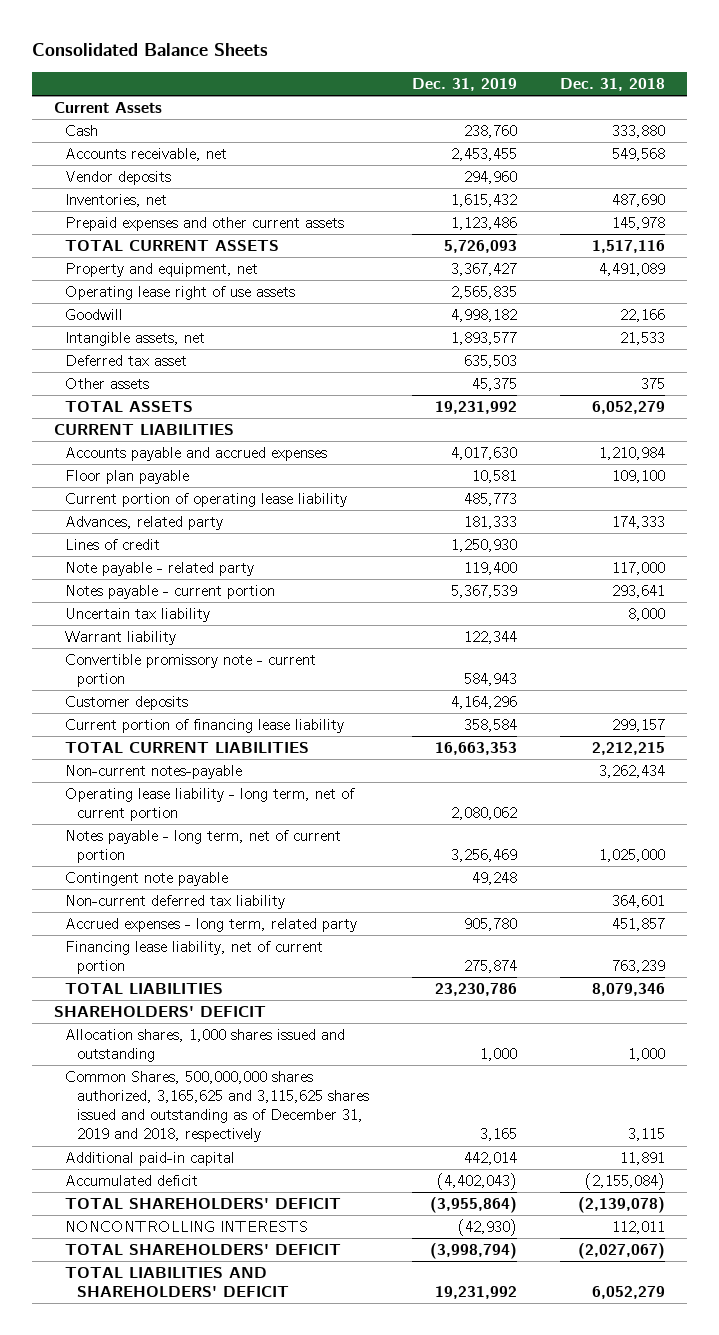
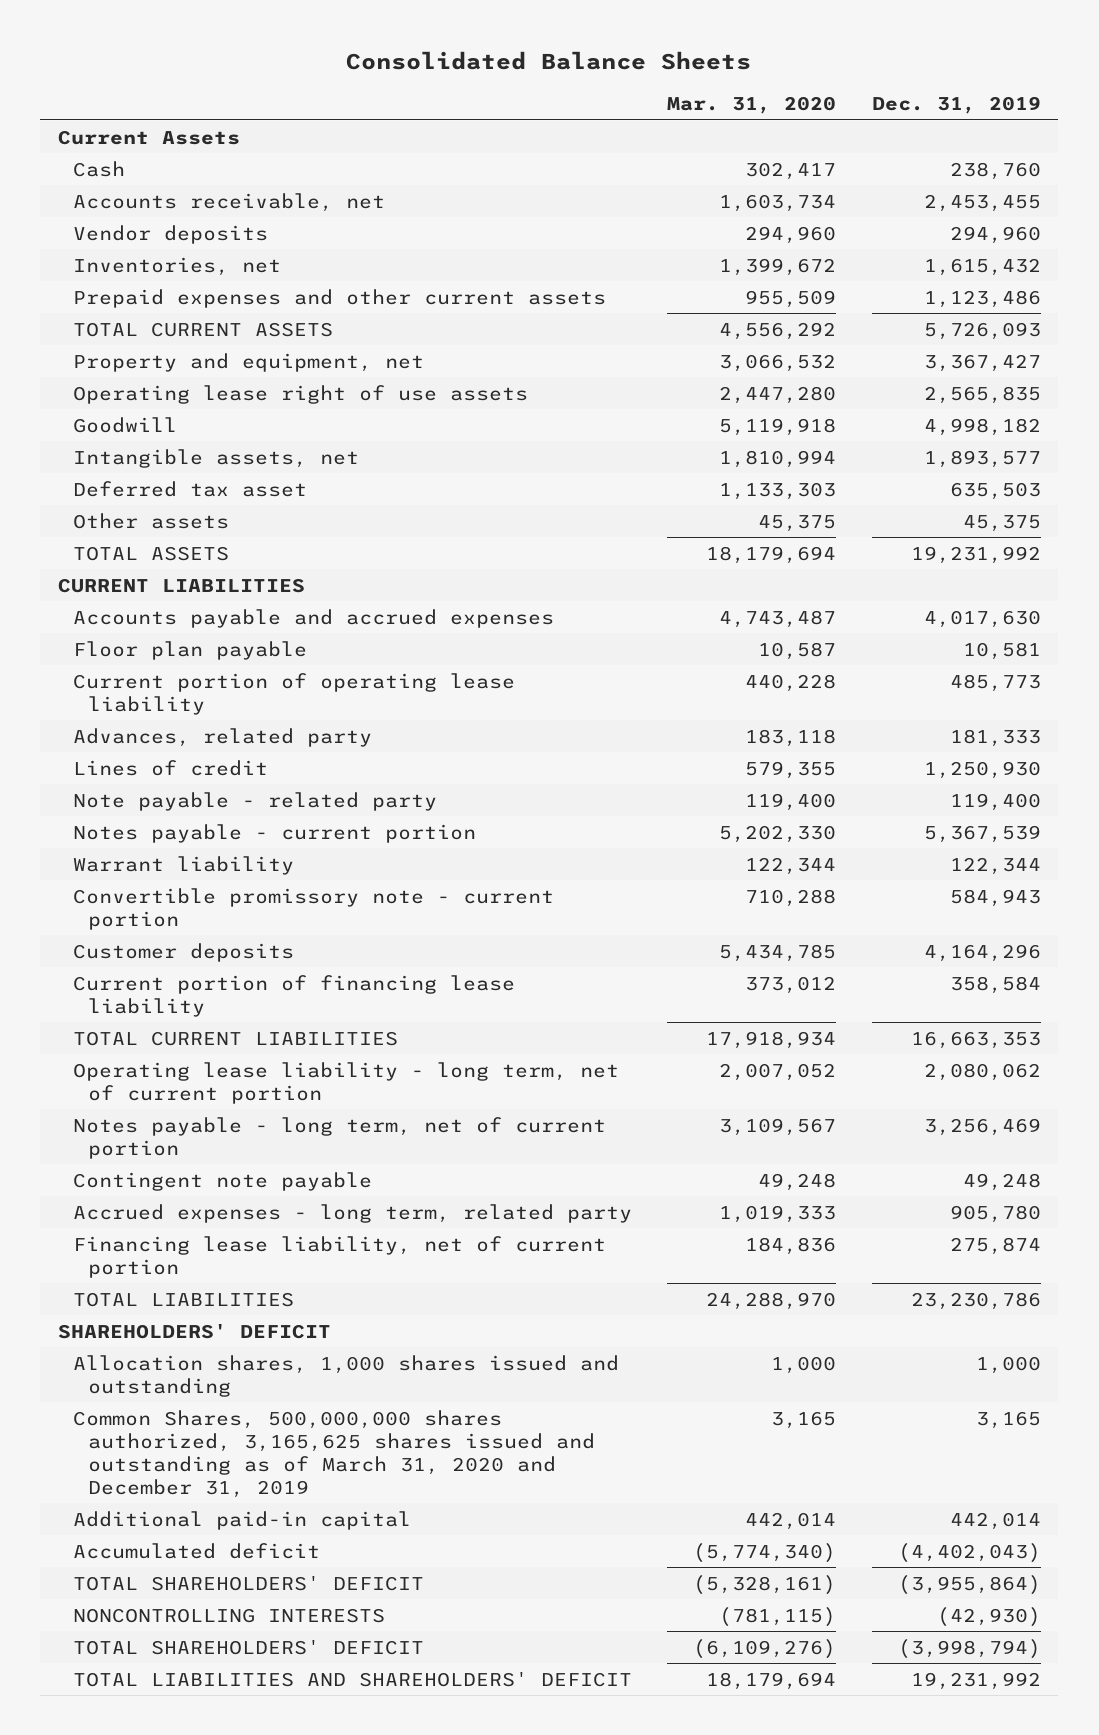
- | Dec. 31, 2019 | Dec. 31, 2018
+ | Mar. 31, 2020 | Dec. 31, 2019
- Uncertain tax liability | | 8,000
- Non-current notes-payable | | 3,262,434
- Non-current deferred tax liability | | 364,601
- Common Shares, 500,000,000 shares authorized, 3,165,625 and 3,115,625 shares issued and outstanding as of December 31, 2019 and 2018, respectively | 3,165 | 3,115
+ Common Shares, 500,000,000 shares authorized, 3,165,625 shares issued and outstanding as of March 31, 2020 and December 31, 2019 | 3,165 | 3,165

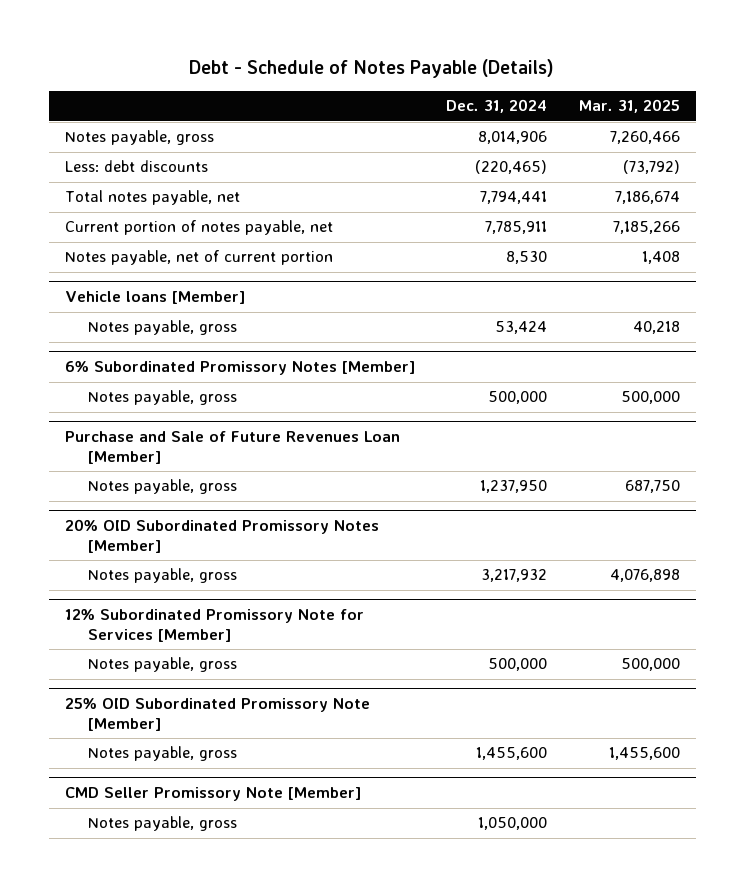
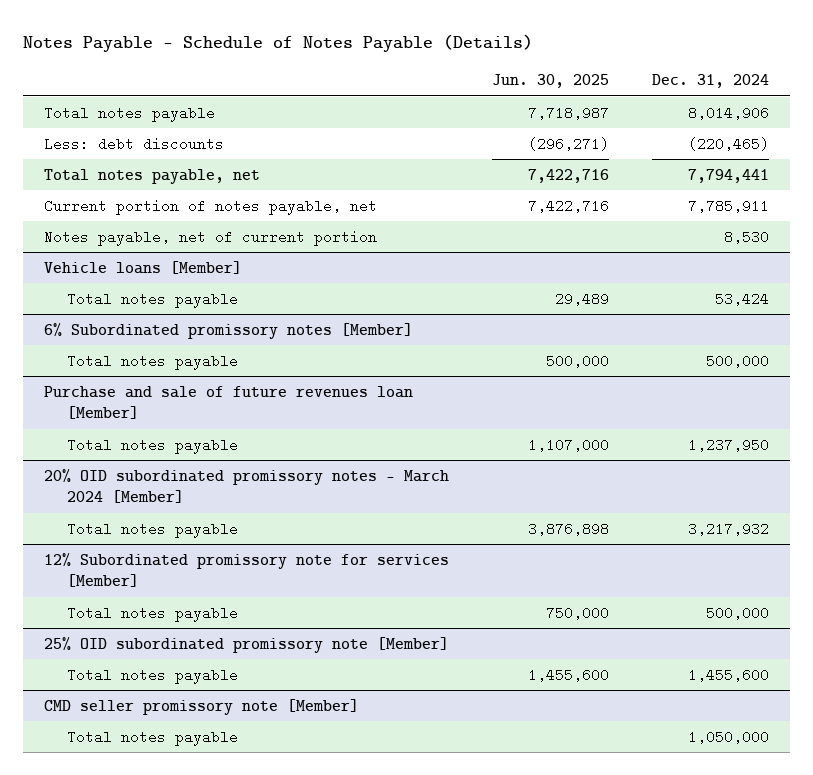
- Debt - Schedule of Notes Payable (Details)
+ Notes Payable - Schedule of Notes Payable (Details)
- | Dec. 31, 2024 | Mar. 31, 2025
+ | Jun. 30, 2025 | Dec. 31, 2024
- Notes payable, gross | 8,014,906 | 7,260,466
+ Total notes payable | 7,718,987 | 8,014,906
@ Vehicle loans [Member]
- Notes payable, gross | 53,424 | 40,218
- 6% Subordinated Promissory Notes [Member]
- Notes payable, gross | 500,000 | 500,000
- Purchase and Sale of Future Revenues Loan [Member]
- Notes payable, gross | 1,237,950 | 687,750
- 20% OID Subordinated Promissory Notes [Member]
- Notes payable, gross | 3,217,932 | 4,076,898
- 12% Subordinated Promissory Note for Services [Member]
- Notes payable, gross | 500,000 | 500,000
- 25% OID Subordinated Promissory Note [Member]
- Notes payable, gross | 1,455,600 | 1,455,600
- CMD Seller Promissory Note [Member]
- Notes payable, gross | 1,050,000 |
@ Vehicle loans [Member]
+ Total notes payable | 29,489 | 53,424
+ 6% Subordinated promissory notes [Member]
+ Total notes payable | 500,000 | 500,000
+ Purchase and sale of future revenues loan [Member]
+ Total notes payable | 1,107,000 | 1,237,950
+ 20% OID subordinated promissory notes - March 2024 [Member]
+ Total notes payable | 3,876,898 | 3,217,932
+ 12% Subordinated promissory note for services [Member]
+ Total notes payable | 750,000 | 500,000
+ 25% OID subordinated promissory note [Member]
+ Total notes payable | 1,455,600 | 1,455,600
+ CMD seller promissory note [Member]
+ Total notes payable | | 1,050,000

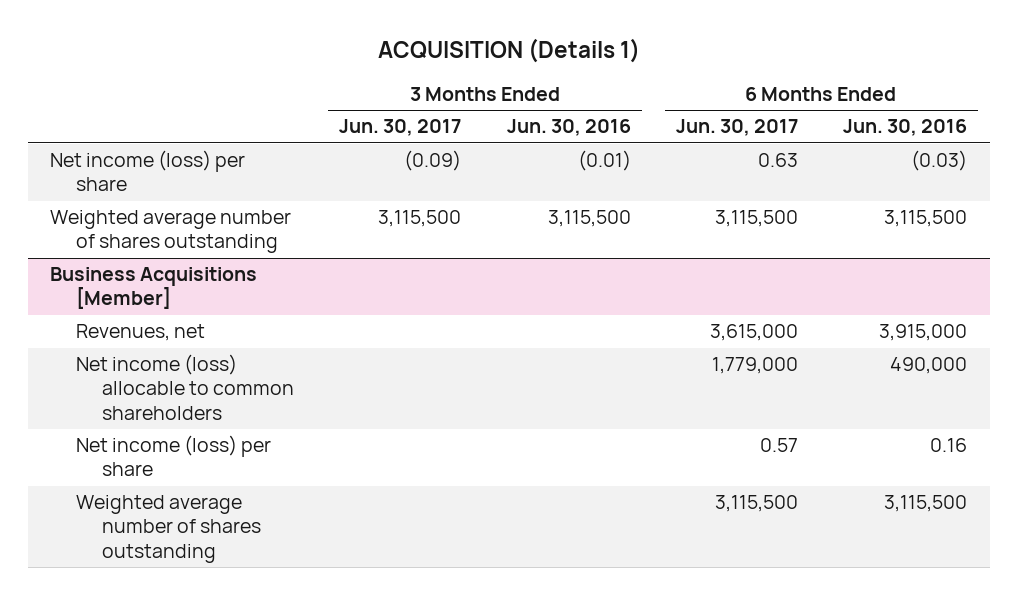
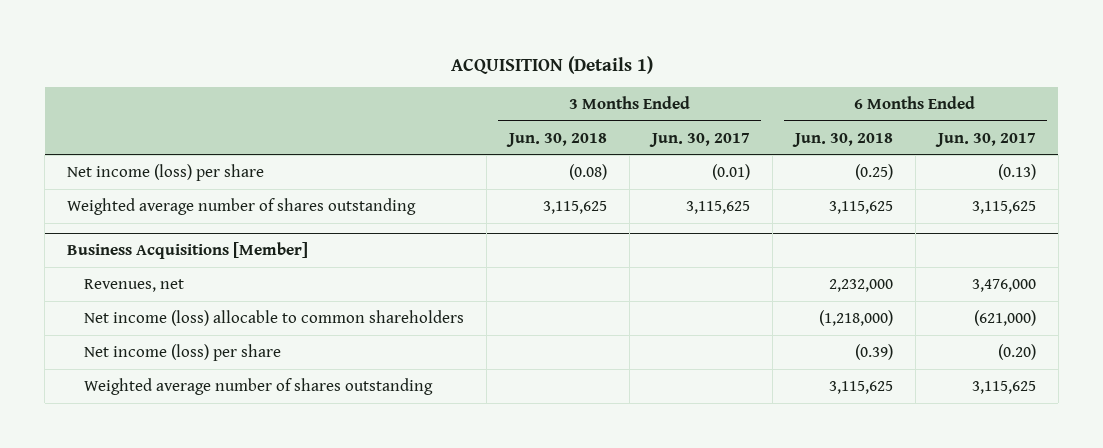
- | 3 Months Ended Jun. 30, 2017 | 3 Months Ended Jun. 30, 2016 | 6 Months Ended Jun. 30, 2017 | 6 Months Ended Jun. 30, 2016
+ | 3 Months Ended Jun. 30, 2018 | 3 Months Ended Jun. 30, 2017 | 6 Months Ended Jun. 30, 2018 | 6 Months Ended Jun. 30, 2017
- Net income (loss) per share | (0.09) | (0.01) | 0.63 | (0.03)
- Weighted average number of shares outstanding | 3,115,500 | 3,115,500 | 3,115,500 | 3,115,500
+ Net income (loss) per share | (0.08) | (0.01) | (0.25) | (0.13)
+ Weighted average number of shares outstanding | 3,115,625 | 3,115,625 | 3,115,625 | 3,115,625
@ Business Acquisitions [Member]
- Revenues, net | | | 3,615,000 | 3,915,000
- Net income (loss) allocable to common shareholders | | | 1,779,000 | 490,000
- Net income (loss) per share | | | 0.57 | 0.16
- Weighted average number of shares outstanding | | | 3,115,500 | 3,115,500
+ Revenues, net | | | 2,232,000 | 3,476,000
+ Net income (loss) allocable to common shareholders | | | (1,218,000) | (621,000)
+ Net income (loss) per share | | | (0.39) | (0.20)
+ Weighted average number of shares outstanding | | | 3,115,625 | 3,115,625

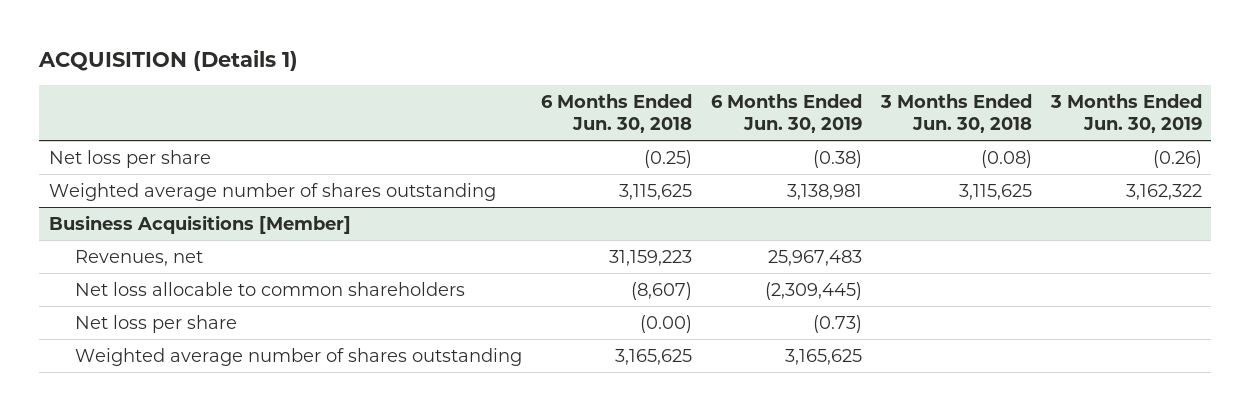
- | 3 Months Ended Jun. 30, 2018 | 3 Months Ended Jun. 30, 2017 | 6 Months Ended Jun. 30, 2018 | 6 Months Ended Jun. 30, 2017
+ | 6 Months Ended Jun. 30, 2018 | 6 Months Ended Jun. 30, 2019 | 3 Months Ended Jun. 30, 2018 | 3 Months Ended Jun. 30, 2019
- Net income (loss) per share | (0.08) | (0.01) | (0.25) | (0.13)
+ Net loss per share | (0.25) | (0.38) | (0.08) | (0.26)
@ Business Acquisitions [Member]
- Revenues, net | | | 2,232,000 | 3,476,000
- Net income (loss) allocable to common shareholders | | | (1,218,000) | (621,000)
- Net income (loss) per share | | | (0.39) | (0.20)
- Weighted average number of shares outstanding | | | 3,115,625 | 3,115,625
+ Revenues, net | 31,159,223 | 25,967,483 | |
+ Net loss allocable to common shareholders | (8,607) | (2,309,445) | |
+ Net loss per share | (0.00) | (0.73) | |
+ Weighted average number of shares outstanding | 3,165,625 | 3,165,625 | |

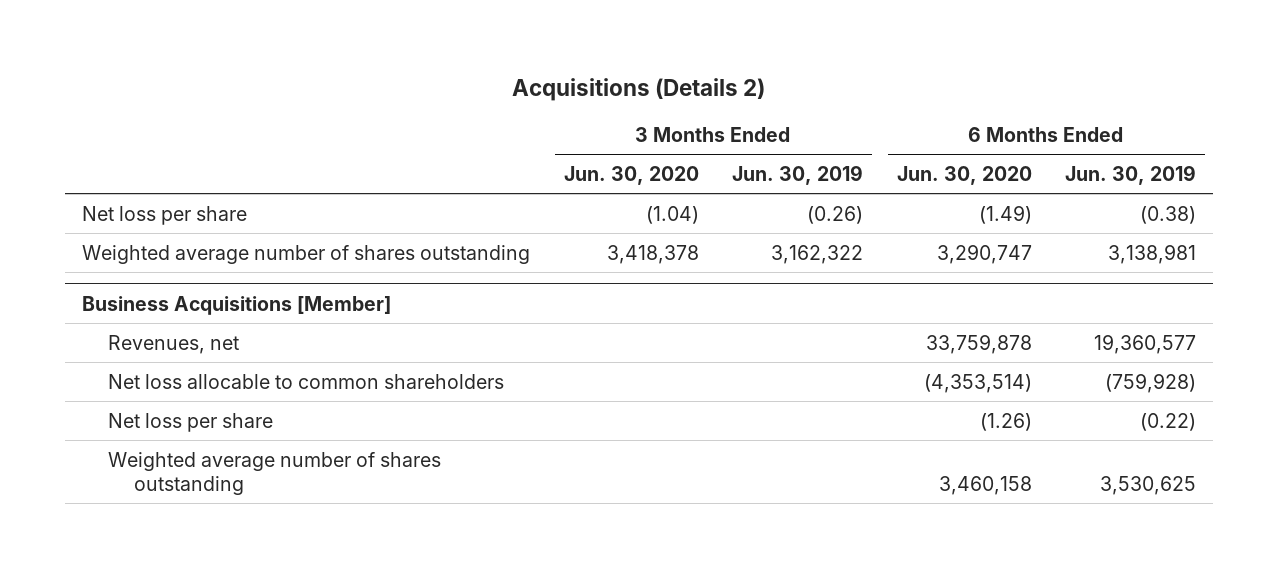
- ACQUISITION (Details 1)
+ Acquisitions (Details 2)
- | 6 Months Ended Jun. 30, 2018 | 6 Months Ended Jun. 30, 2019 | 3 Months Ended Jun. 30, 2018 | 3 Months Ended Jun. 30, 2019
+ | 3 Months Ended Jun. 30, 2020 | 3 Months Ended Jun. 30, 2019 | 6 Months Ended Jun. 30, 2020 | 6 Months Ended Jun. 30, 2019
@ Business Acquisitions [Member]
- Revenues, net | 31,159,223 | 25,967,483 | |
- Net loss allocable to common shareholders | (8,607) | (2,309,445) | |
- Net loss per share | (0.00) | (0.73) | |
- Weighted average number of shares outstanding | 3,165,625 | 3,165,625 | |
+ Revenues, net | | | 33,759,878 | 19,360,577
+ Net loss allocable to common shareholders | | | (4,353,514) | (759,928)
+ Net loss per share | | | (1.26) | (0.22)
+ Weighted average number of shares outstanding | | | 3,460,158 | 3,530,625

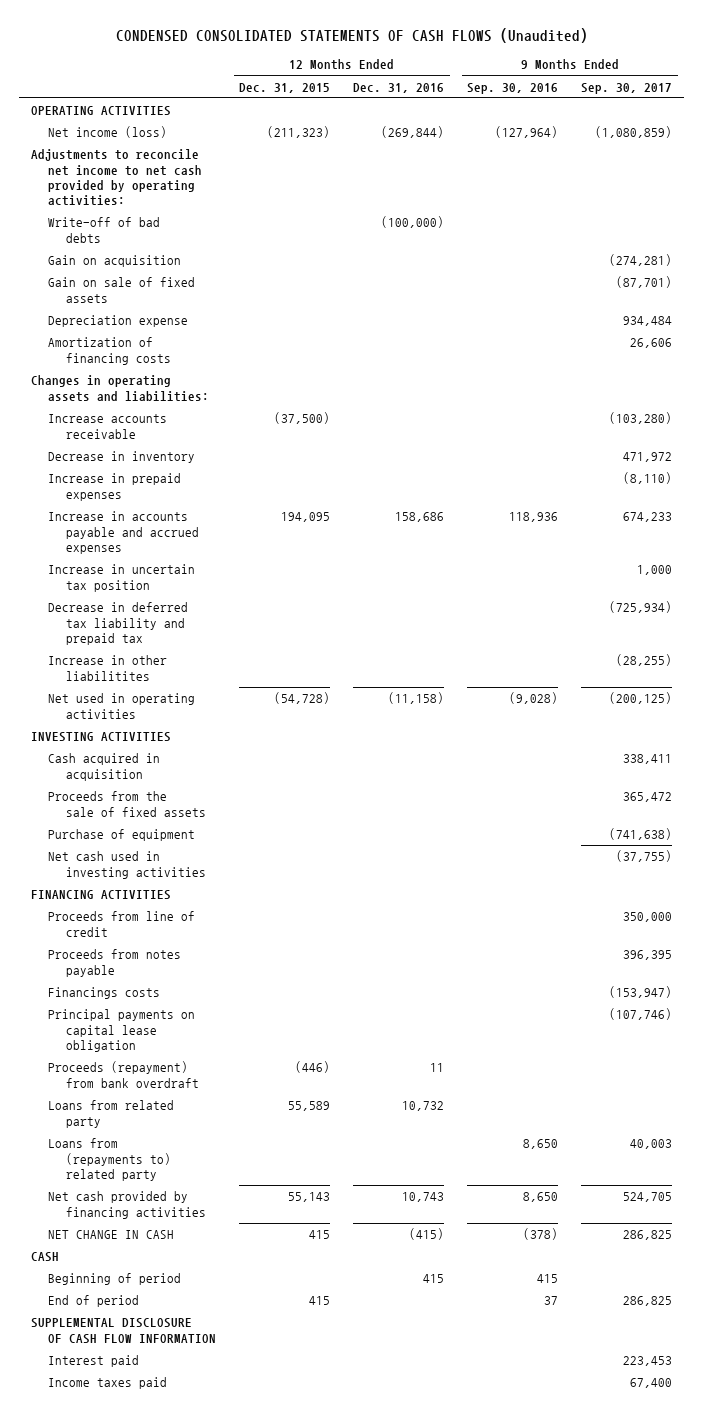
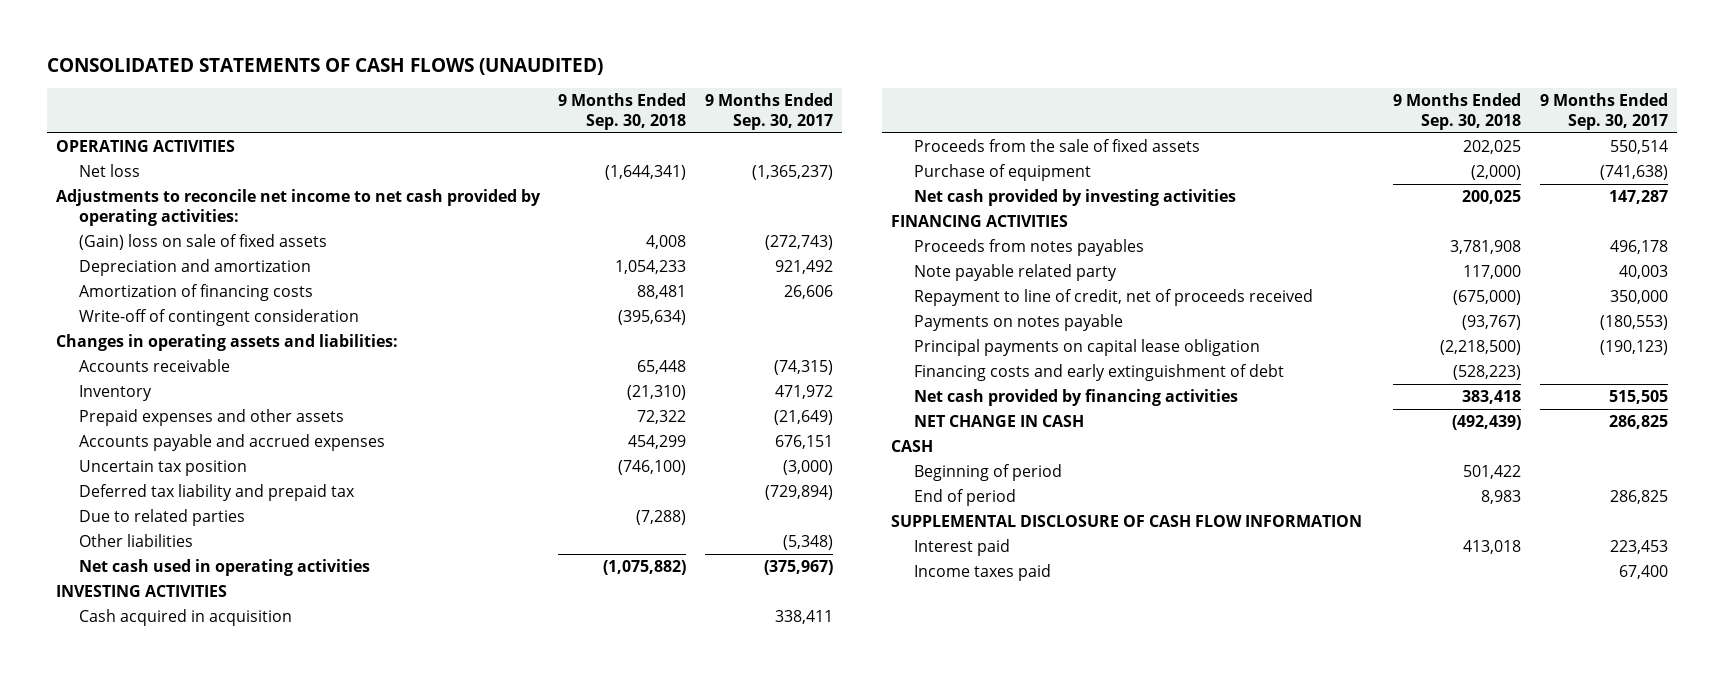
- CONDENSED CONSOLIDATED STATEMENTS OF CASH FLOWS (Unaudited)
+ CONSOLIDATED STATEMENTS OF CASH FLOWS (UNAUDITED)
- | 12 Months Ended Dec. 31, 2015 | 12 Months Ended Dec. 31, 2016 | 9 Months Ended Sep. 30, 2016 | 9 Months Ended Sep. 30, 2017
+ | 9 Months Ended Sep. 30, 2018 | 9 Months Ended Sep. 30, 2017
- Net income (loss) | (211,323) | (269,844) | (127,964) | (1,080,859)
+ Net loss | (1,644,341) | (1,365,237)
- Write-off of bad debts | | (100,000) | |
- Gain on acquisition | | | | (274,281)
- Gain on sale of fixed assets | | | | (87,701)
- Depreciation expense | | | | 934,484
+ (Gain) loss on sale of fixed assets | 4,008 | (272,743)
+ Depreciation and amortization | 1,054,233 | 921,492
+ Write-off of contingent consideration | (395,634) |
- Increase accounts receivable | (37,500) | | | (103,280)
- Decrease in inventory | | | | 471,972
- Increase in prepaid expenses | | | | (8,110)
- Increase in accounts payable and accrued expenses | 194,095 | 158,686 | 118,936 | 674,233
- Increase in uncertain tax position | | | | 1,000
- Decrease in deferred tax liability and prepaid tax | | | | (725,934)
- Increase in other liabilitites | | | | (28,255)
- Net used in operating activities | (54,728) | (11,158) | (9,028) | (200,125)
+ Accounts receivable | 65,448 | (74,315)
+ Inventory | (21,310) | 471,972
+ Prepaid expenses and other assets | 72,322 | (21,649)
+ Accounts payable and accrued expenses | 454,299 | 676,151
+ Uncertain tax position | (746,100) | (3,000)
+ Deferred tax liability and prepaid tax | | (729,894)
+ Due to related parties | (7,288) |
+ Other liabilities | | (5,348)
+ Net cash used in operating activities | (1,075,882) | (375,967)
- Proceeds from the sale of fixed assets | | | | 365,472
+ Proceeds from the sale of fixed assets | 202,025 | 550,514
- Net cash used in investing activities | | | | (37,755)
+ Net cash provided by investing activities | 200,025 | 147,287
- Proceeds from line of credit | | | | 350,000
- Proceeds from notes payable | | | | 396,395
- Financings costs | | | | (153,947)
- Principal payments on capital lease obligation | | | | (107,746)
- Proceeds (repayment) from bank overdraft | (446) | 11 | |
- Loans from related party | 55,589 | 10,732 | |
- Loans from (repayments to) related party | | | 8,650 | 40,003
- Net cash provided by financing activities | 55,143 | 10,743 | 8,650 | 524,705
+ Proceeds from notes payables | 3,781,908 | 496,178
+ Note payable related party | 117,000 | 40,003
+ Repayment to line of credit, net of proceeds received | (675,000) | 350,000
+ Payments on notes payable | (93,767) | (180,553)
+ Principal payments on capital lease obligation | (2,218,500) | (190,123)
+ Financing costs and early extinguishment of debt | (528,223) |
+ Net cash provided by financing activities | 383,418 | 515,505

